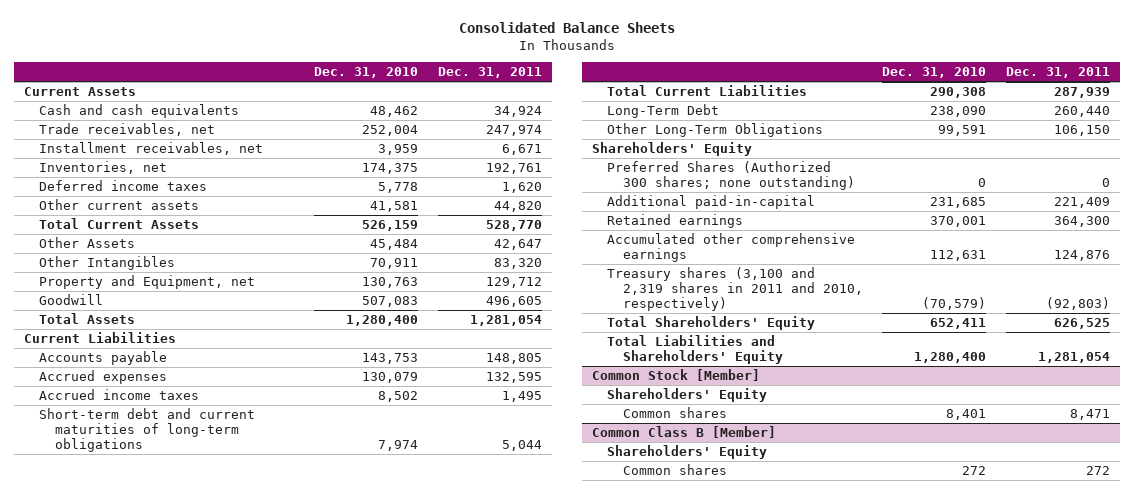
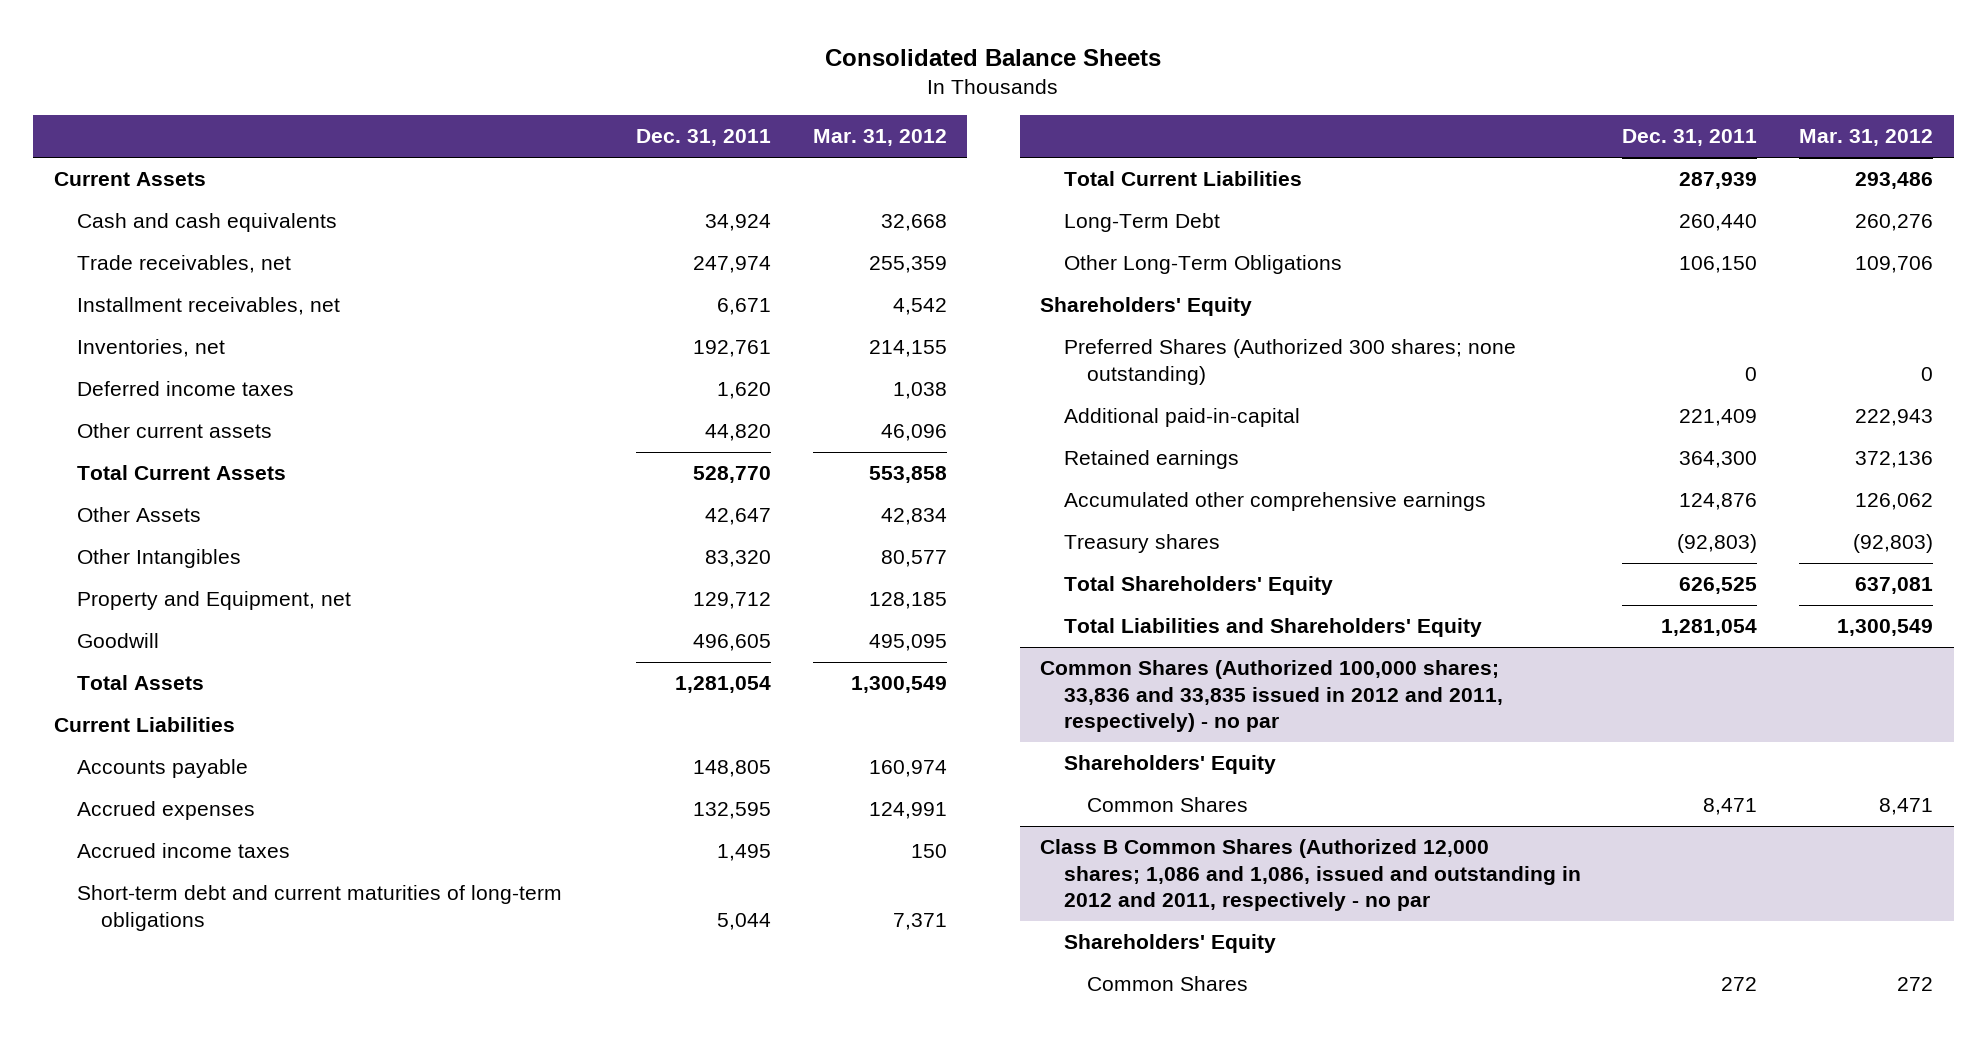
- | Dec. 31, 2010 | Dec. 31, 2011
+ | Dec. 31, 2011 | Mar. 31, 2012
- Treasury shares (3,100 and 2,319 shares in 2011 and 2010, respectively) | (70,579) | (92,803)
+ Treasury shares | (92,803) | (92,803)
- Common Stock [Member]
+ Common Shares (Authorized 100,000 shares; 33,836 and 33,835 issued in 2012 and 2011, respectively) - no par
- Common shares | 8,401 | 8,471
- Common Class B [Member]
+ Common Shares | 8,471 | 8,471
+ Class B Common Shares (Authorized 12,000 shares; 1,086 and 1,086, issued and outstanding in 2012 and 2011, respectively - no par
- Common shares | 272 | 272
+ Common Shares | 272 | 272

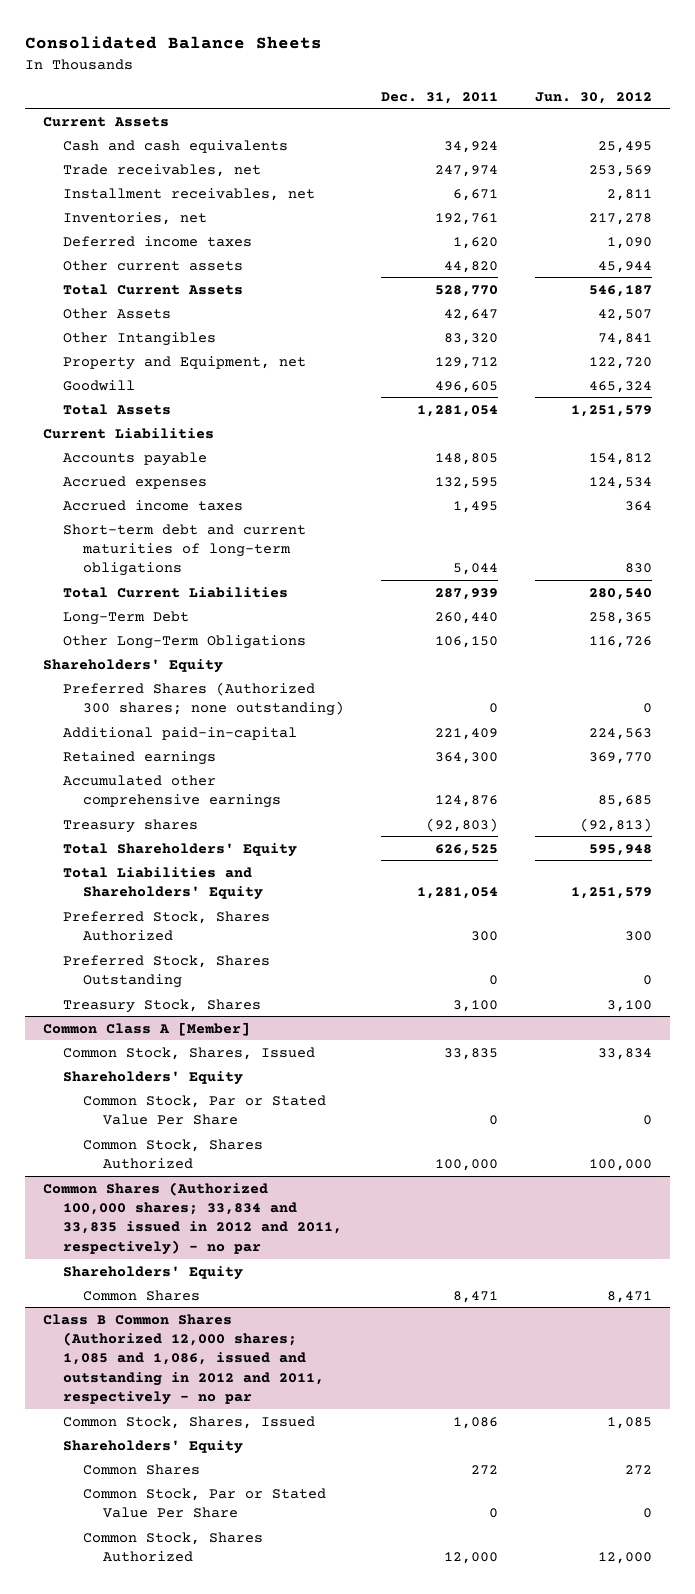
- | Dec. 31, 2011 | Mar. 31, 2012
+ | Dec. 31, 2011 | Jun. 30, 2012
- Common Shares (Authorized 100,000 shares; 33,836 and 33,835 issued in 2012 and 2011, respectively) - no par
+ Preferred Stock, Shares Authorized | 300 | 300
+ Preferred Stock, Shares Outstanding | 0 | 0
+ Treasury Stock, Shares | 3,100 | 3,100
+ Common Class A [Member]
+ Common Stock, Shares, Issued | 33,835 | 33,834
+ Common Stock, Par or Stated Value Per Share | 0 | 0
+ Common Stock, Shares Authorized | 100,000 | 100,000
+ Common Shares (Authorized 100,000 shares; 33,834 and 33,835 issued in 2012 and 2011, respectively) - no par
+ Shareholders' Equity
- Class B Common Shares (Authorized 12,000 shares; 1,086 and 1,086, issued and outstanding in 2012 and 2011, respectively - no par
+ Class B Common Shares (Authorized 12,000 shares; 1,085 and 1,086, issued and outstanding in 2012 and 2011, respectively - no par
+ Common Stock, Shares, Issued | 1,086 | 1,085
+ Common Stock, Par or Stated Value Per Share | 0 | 0
+ Common Stock, Shares Authorized | 12,000 | 12,000

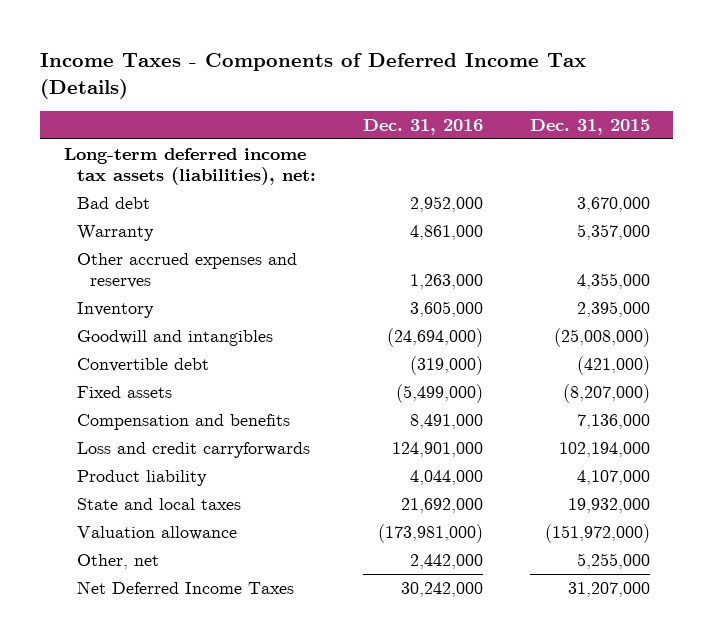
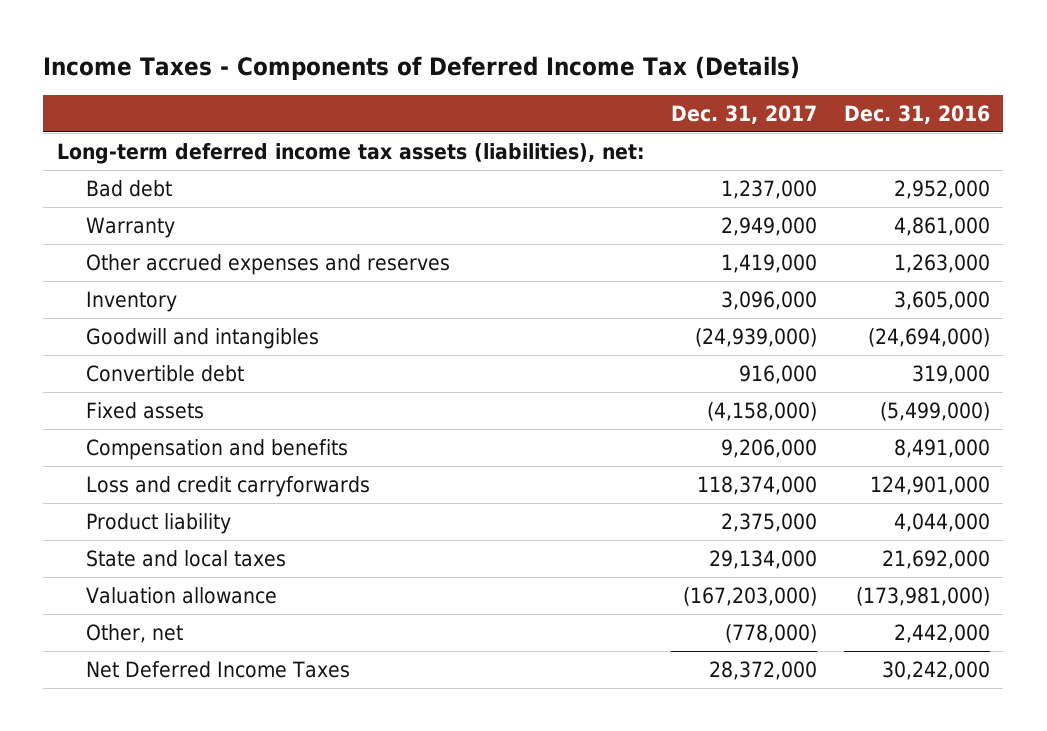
- | Dec. 31, 2016 | Dec. 31, 2015
+ | Dec. 31, 2017 | Dec. 31, 2016
- Convertible debt | (319,000) | (421,000)
+ Convertible debt | 916,000 | 319,000

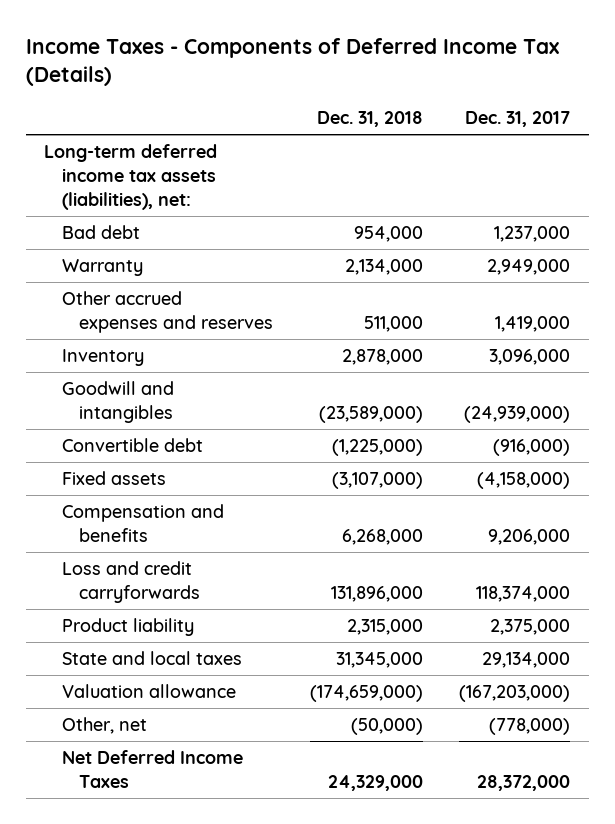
- | Dec. 31, 2017 | Dec. 31, 2016
+ | Dec. 31, 2018 | Dec. 31, 2017
- Convertible debt | 916,000 | 319,000
+ Convertible debt | (1,225,000) | (916,000)

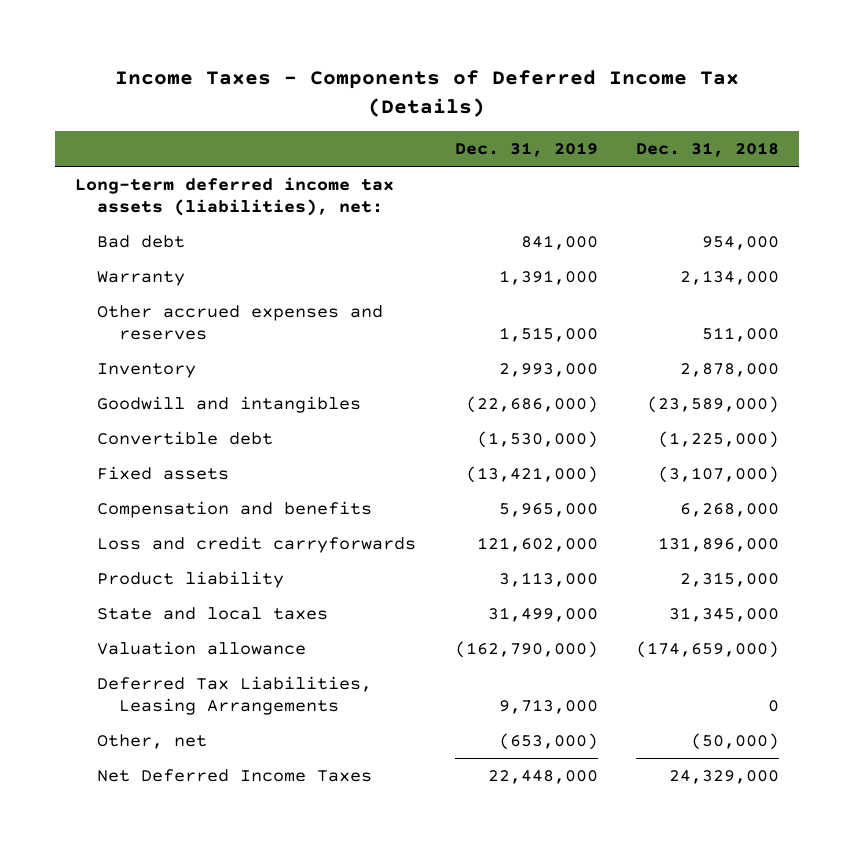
- | Dec. 31, 2018 | Dec. 31, 2017
+ | Dec. 31, 2019 | Dec. 31, 2018
+ Deferred Tax Liabilities, Leasing Arrangements | 9,713,000 | 0

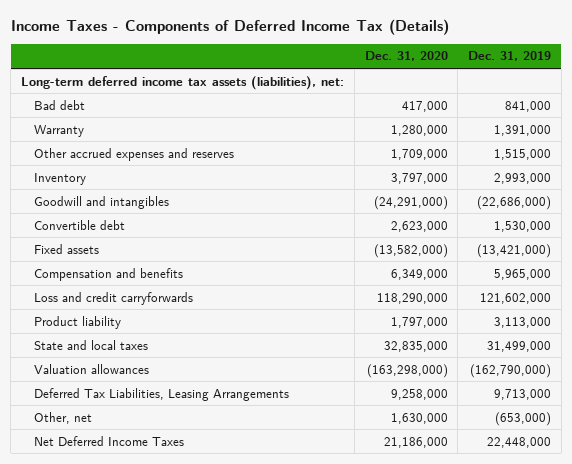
- | Dec. 31, 2019 | Dec. 31, 2018
+ | Dec. 31, 2020 | Dec. 31, 2019
- Convertible debt | (1,530,000) | (1,225,000)
+ Convertible debt | 2,623,000 | 1,530,000
- Valuation allowance | (162,790,000) | (174,659,000)
+ Valuation allowances | (163,298,000) | (162,790,000)

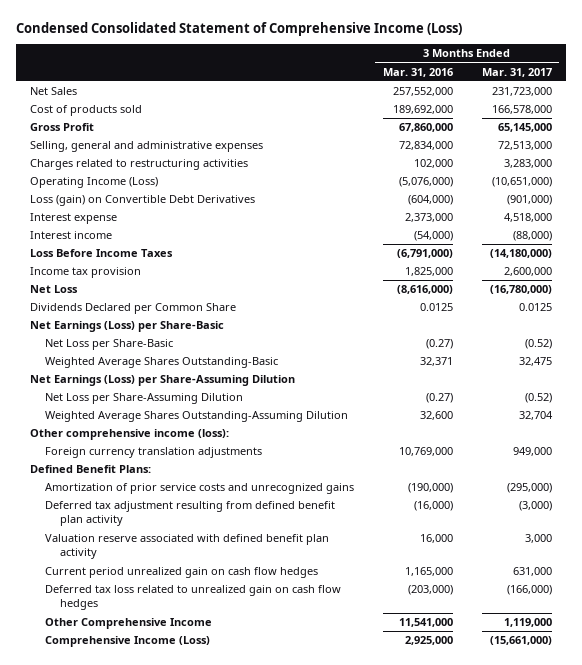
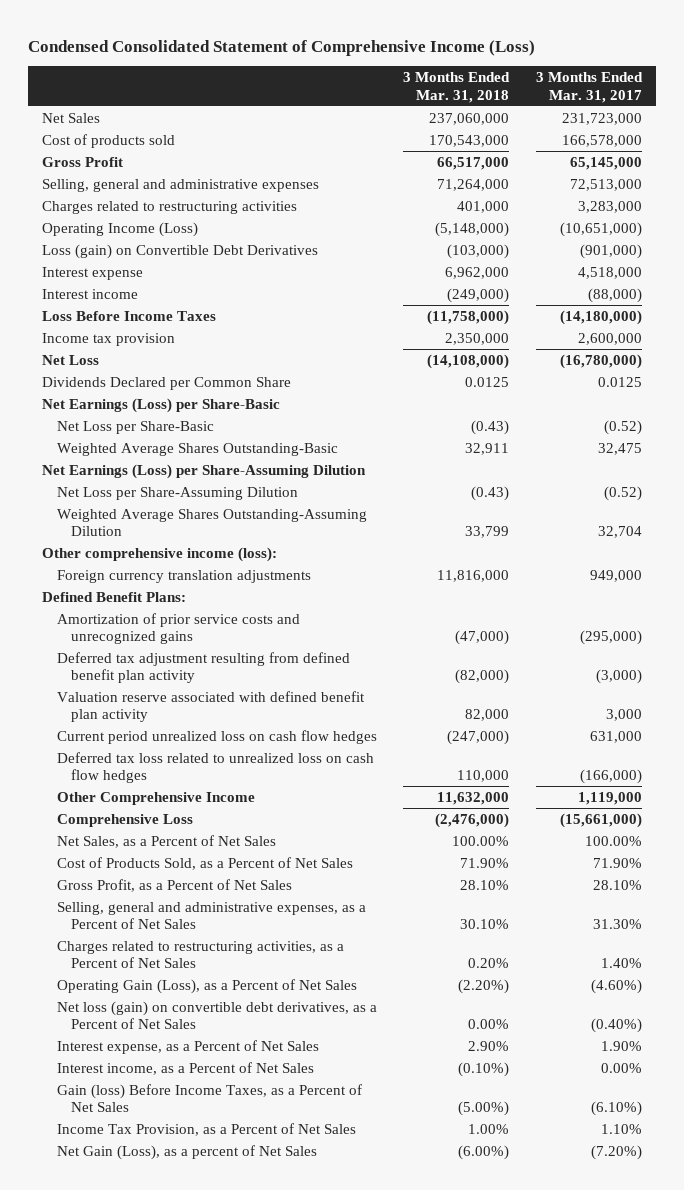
- | 3 Months Ended Mar. 31, 2016 | 3 Months Ended Mar. 31, 2017
+ | 3 Months Ended Mar. 31, 2018 | 3 Months Ended Mar. 31, 2017
- Current period unrealized gain on cash flow hedges | 1,165,000 | 631,000
- Deferred tax loss related to unrealized gain on cash flow hedges | (203,000) | (166,000)
+ Current period unrealized loss on cash flow hedges | (247,000) | 631,000
+ Deferred tax loss related to unrealized loss on cash flow hedges | 110,000 | (166,000)
- Comprehensive Income (Loss) | 2,925,000 | (15,661,000)
+ Comprehensive Loss | (2,476,000) | (15,661,000)
+ Net Sales, as a Percent of Net Sales | 100.00% | 100.00%
+ Cost of Products Sold, as a Percent of Net Sales | 71.90% | 71.90%
+ Gross Profit, as a Percent of Net Sales | 28.10% | 28.10%
+ Selling, general and administrative expenses, as a Percent of Net Sales | 30.10% | 31.30%
+ Charges related to restructuring activities, as a Percent of Net Sales | 0.20% | 1.40%
+ Operating Gain (Loss), as a Percent of Net Sales | (2.20%) | (4.60%)
+ Net loss (gain) on convertible debt derivatives, as a Percent of Net Sales | 0.00% | (0.40%)
+ Interest expense, as a Percent of Net Sales | 2.90% | 1.90%
+ Interest income, as a Percent of Net Sales | (0.10%) | 0.00%
+ Gain (loss) Before Income Taxes, as a Percent of Net Sales | (5.00%) | (6.10%)
+ Income Tax Provision, as a Percent of Net Sales | 1.00% | 1.10%
+ Net Gain (Loss), as a percent of Net Sales | (6.00%) | (7.20%)

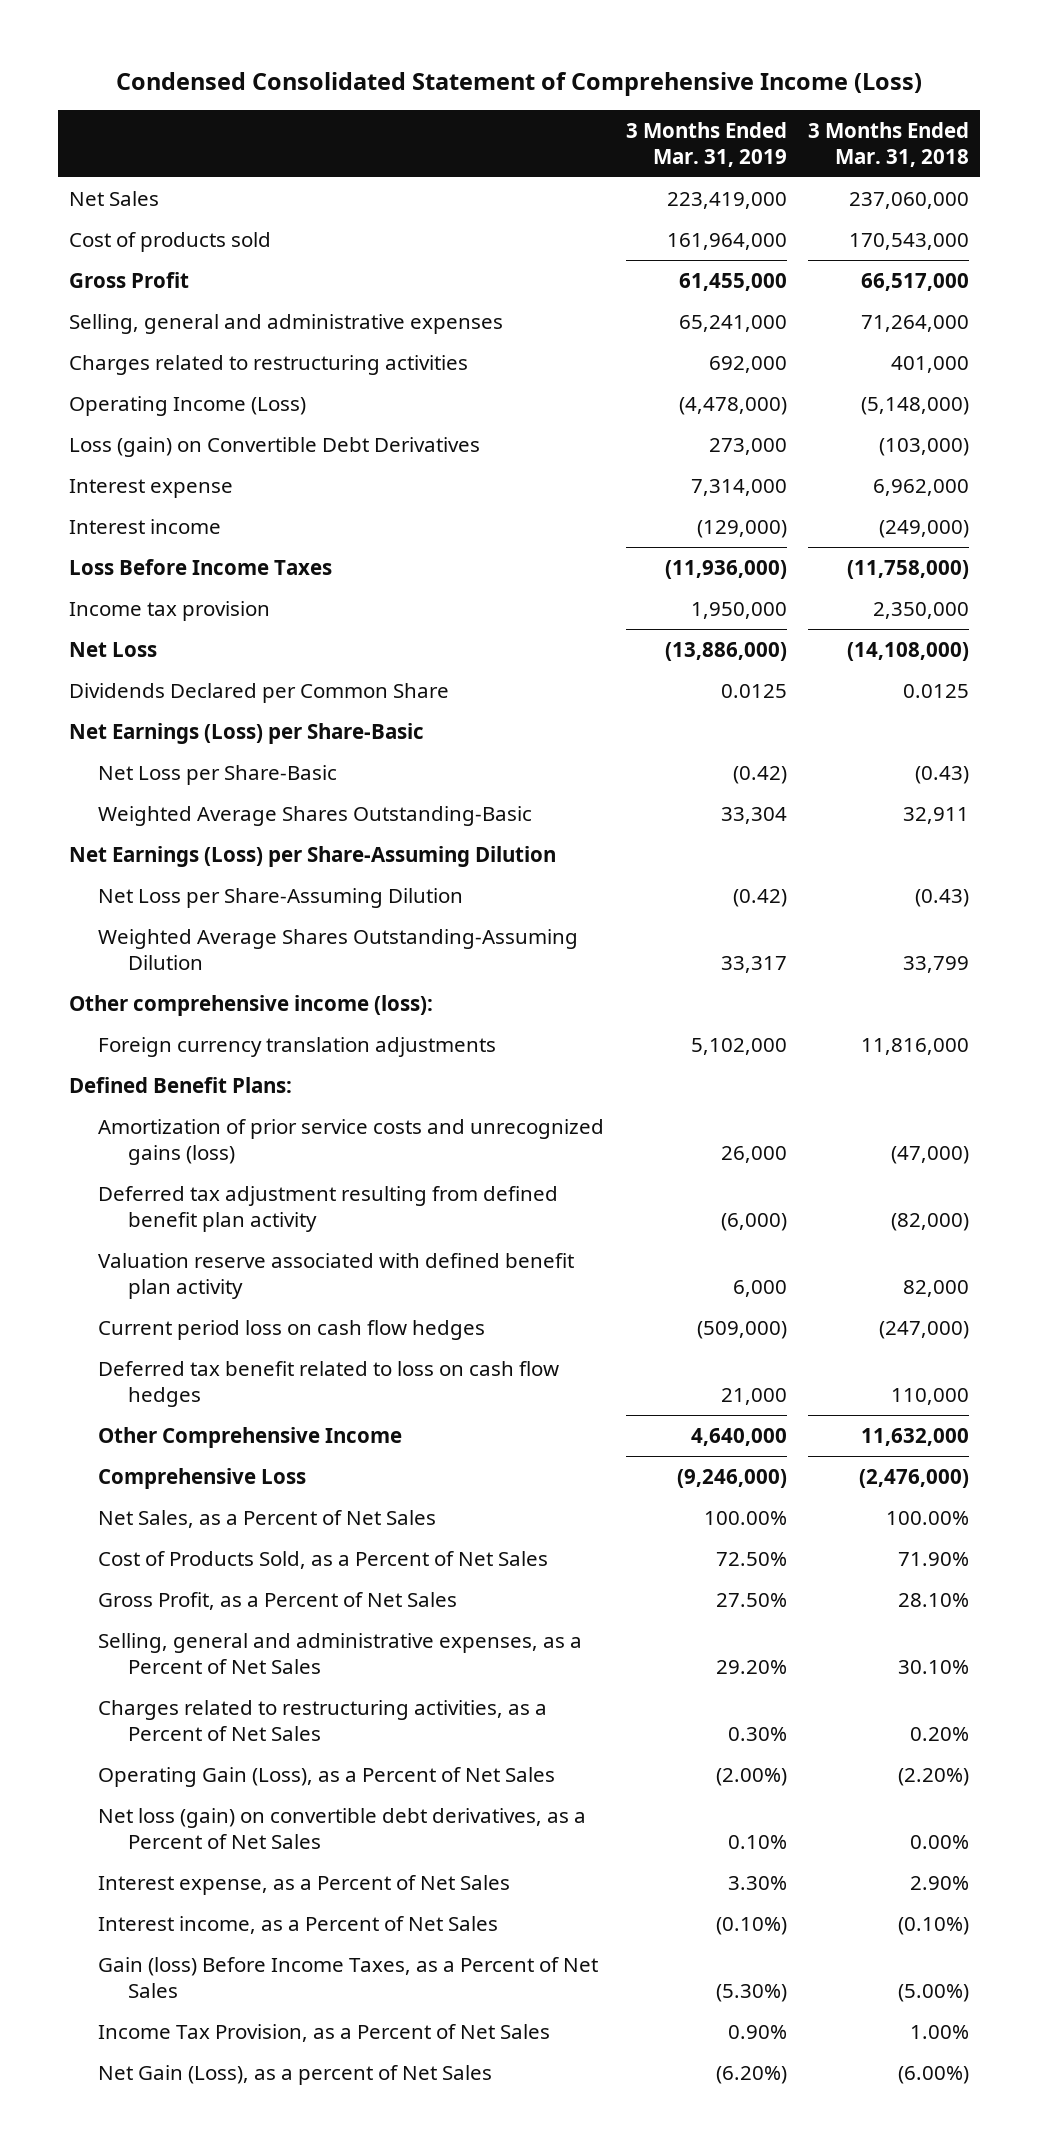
- | 3 Months Ended Mar. 31, 2018 | 3 Months Ended Mar. 31, 2017
+ | 3 Months Ended Mar. 31, 2019 | 3 Months Ended Mar. 31, 2018
- Amortization of prior service costs and unrecognized gains | (47,000) | (295,000)
+ Amortization of prior service costs and unrecognized gains (loss) | 26,000 | (47,000)
- Current period unrealized loss on cash flow hedges | (247,000) | 631,000
- Deferred tax loss related to unrealized loss on cash flow hedges | 110,000 | (166,000)
+ Current period loss on cash flow hedges | (509,000) | (247,000)
+ Deferred tax benefit related to loss on cash flow hedges | 21,000 | 110,000

